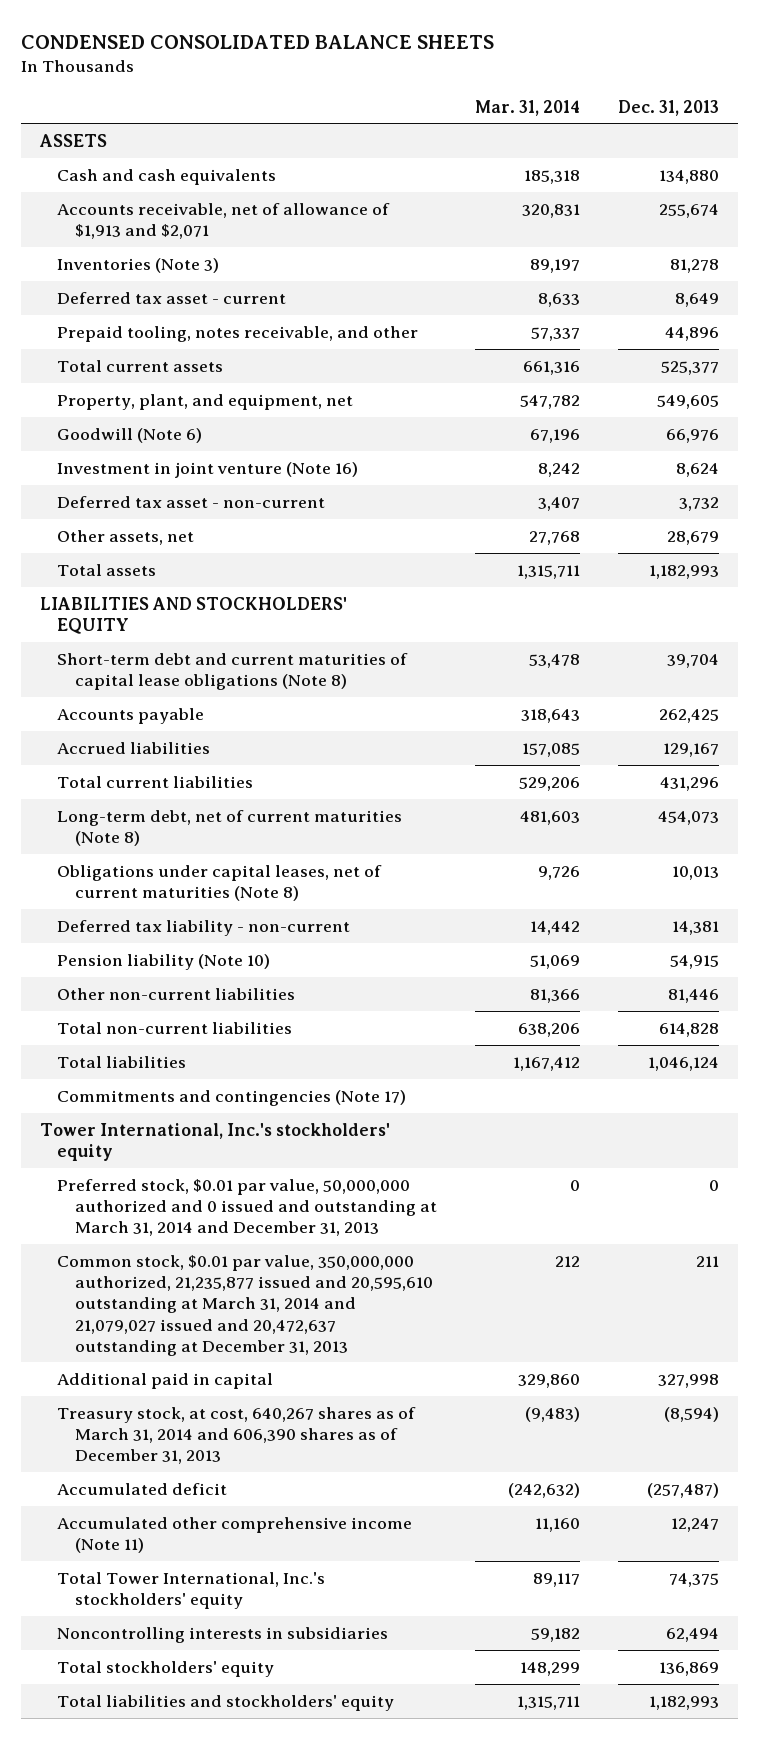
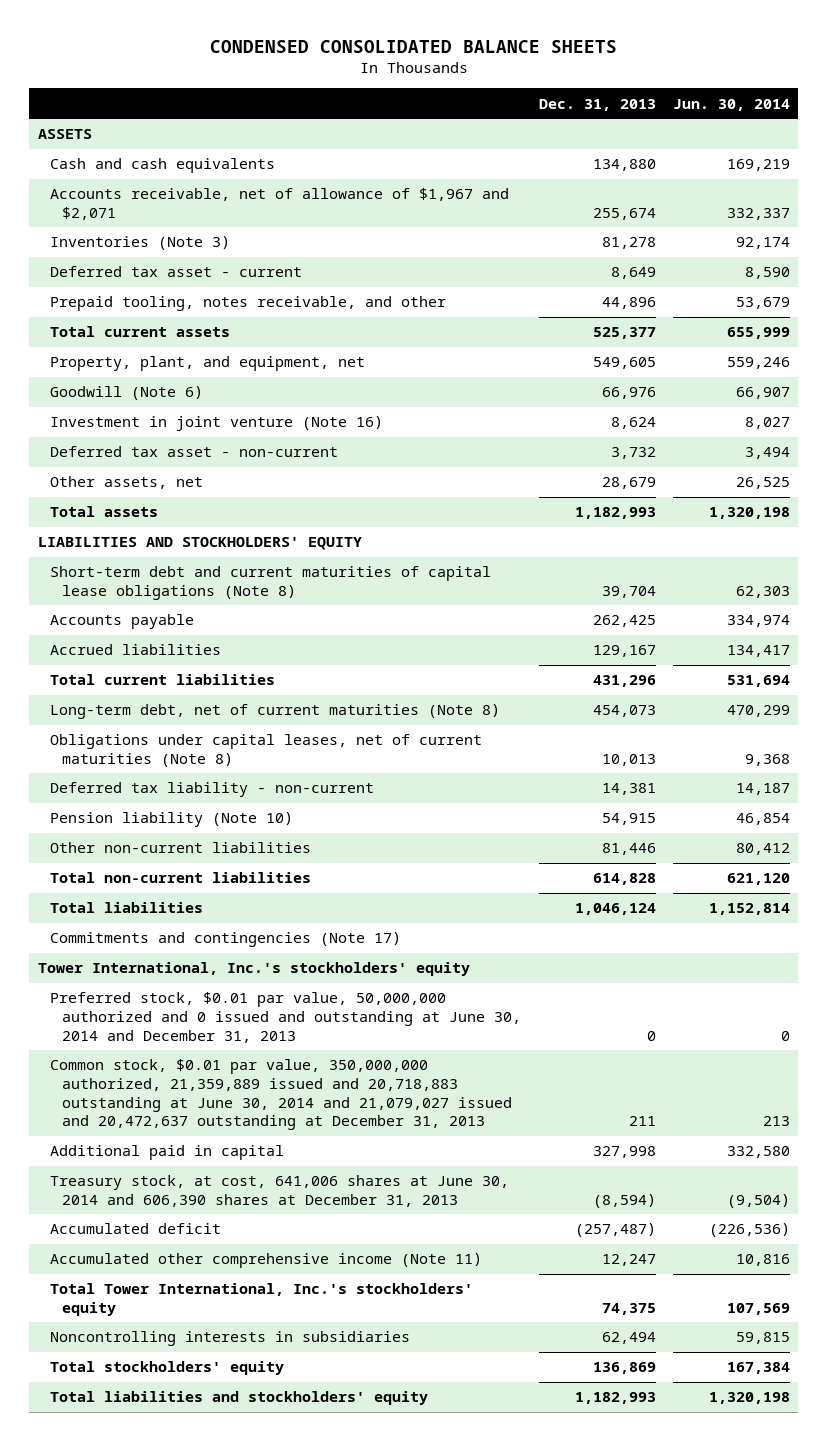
- | Mar. 31, 2014 | Dec. 31, 2013
+ | Dec. 31, 2013 | Jun. 30, 2014
- Accounts receivable, net of allowance of $1,913 and $2,071 | 320,831 | 255,674
+ Accounts receivable, net of allowance of $1,967 and $2,071 | 255,674 | 332,337
- Preferred stock, $0.01 par value, 50,000,000 authorized and 0 issued and outstanding at March 31, 2014 and December 31, 2013 | 0 | 0
- Common stock, $0.01 par value, 350,000,000 authorized, 21,235,877 issued and 20,595,610 outstanding at March 31, 2014 and 21,079,027 issued and 20,472,637 outstanding at December 31, 2013 | 212 | 211
+ Preferred stock, $0.01 par value, 50,000,000 authorized and 0 issued and outstanding at June 30, 2014 and December 31, 2013 | 0 | 0
+ Common stock, $0.01 par value, 350,000,000 authorized, 21,359,889 issued and 20,718,883 outstanding at June 30, 2014 and 21,079,027 issued and 20,472,637 outstanding at December 31, 2013 | 211 | 213
- Treasury stock, at cost, 640,267 shares as of March 31, 2014 and 606,390 shares as of December 31, 2013 | (9,483) | (8,594)
+ Treasury stock, at cost, 641,006 shares at June 30, 2014 and 606,390 shares at December 31, 2013 | (8,594) | (9,504)

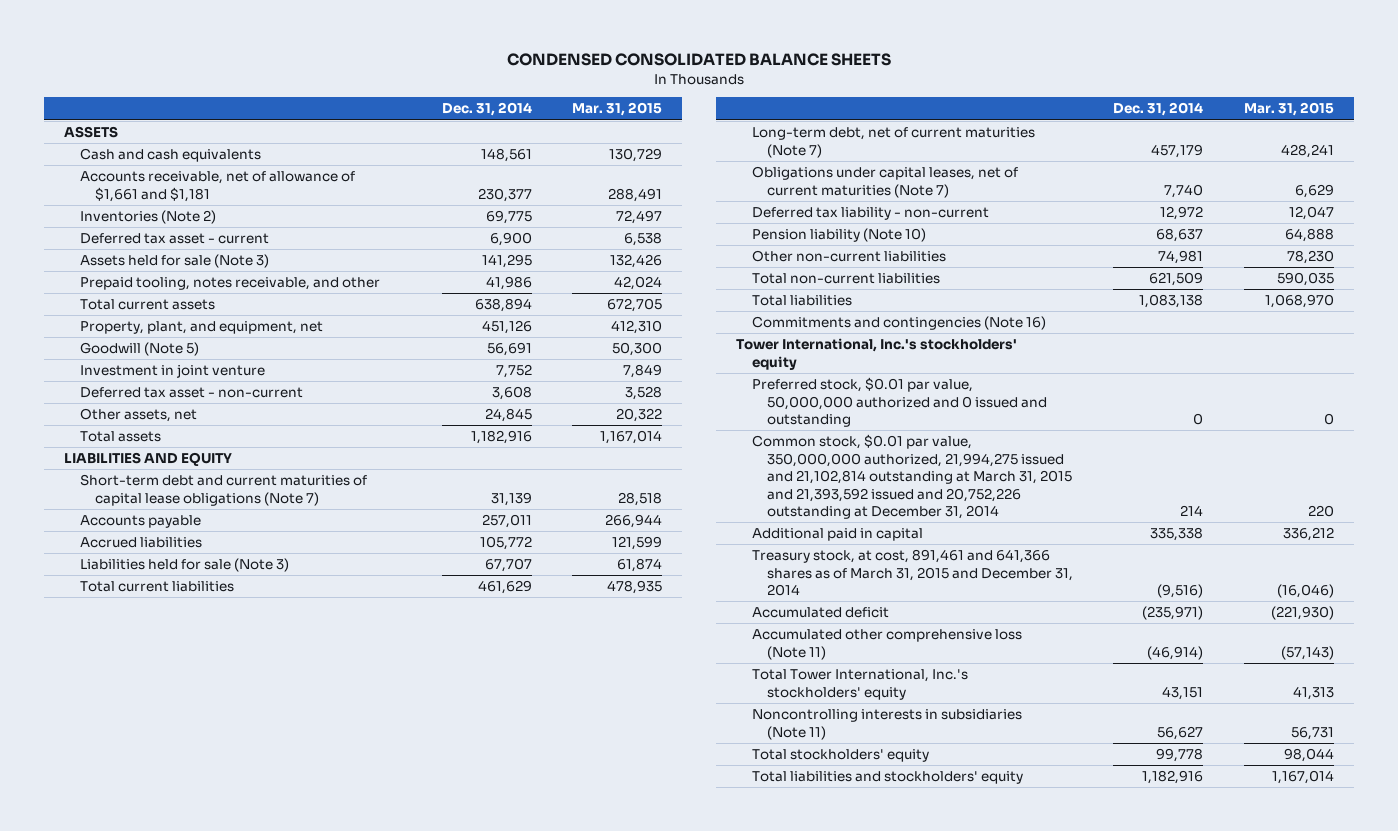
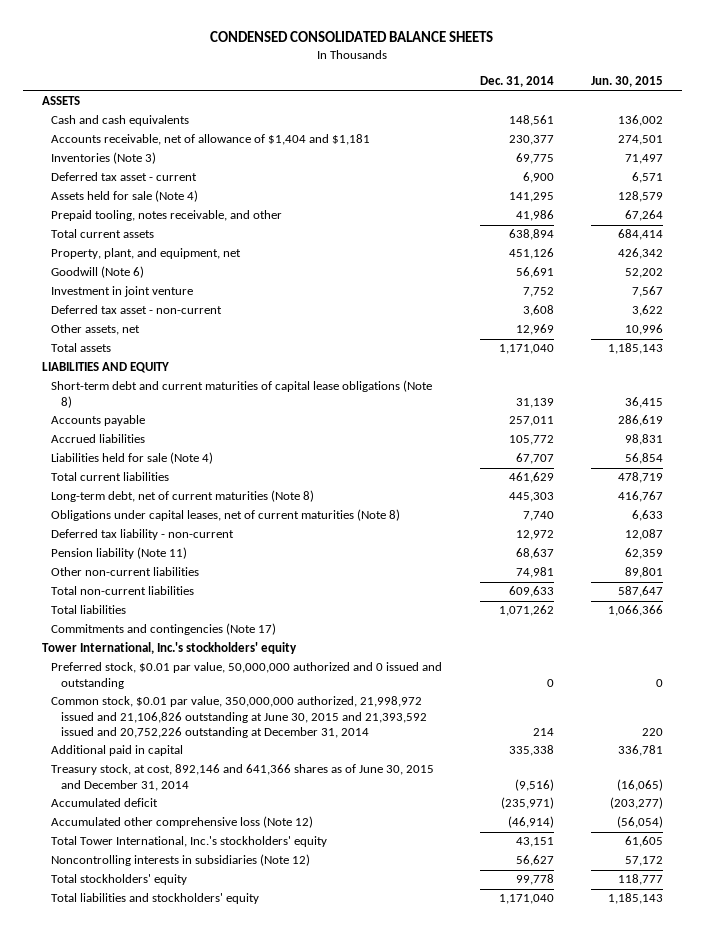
- | Dec. 31, 2014 | Mar. 31, 2015
+ | Dec. 31, 2014 | Jun. 30, 2015
- Accounts receivable, net of allowance of $1,661 and $1,181 | 230,377 | 288,491
- Inventories (Note 2) | 69,775 | 72,497
+ Accounts receivable, net of allowance of $1,404 and $1,181 | 230,377 | 274,501
+ Inventories (Note 3) | 69,775 | 71,497
- Assets held for sale (Note 3) | 141,295 | 132,426
+ Assets held for sale (Note 4) | 141,295 | 128,579
- Goodwill (Note 5) | 56,691 | 50,300
+ Goodwill (Note 6) | 56,691 | 52,202
- Other assets, net | 24,845 | 20,322
- Total assets | 1,182,916 | 1,167,014
+ Other assets, net | 12,969 | 10,996
+ Total assets | 1,171,040 | 1,185,143
- Short-term debt and current maturities of capital lease obligations (Note 7) | 31,139 | 28,518
+ Short-term debt and current maturities of capital lease obligations (Note 8) | 31,139 | 36,415
- Liabilities held for sale (Note 3) | 67,707 | 61,874
+ Liabilities held for sale (Note 4) | 67,707 | 56,854
- Long-term debt, net of current maturities (Note 7) | 457,179 | 428,241
- Obligations under capital leases, net of current maturities (Note 7) | 7,740 | 6,629
+ Long-term debt, net of current maturities (Note 8) | 445,303 | 416,767
+ Obligations under capital leases, net of current maturities (Note 8) | 7,740 | 6,633
- Pension liability (Note 10) | 68,637 | 64,888
+ Pension liability (Note 11) | 68,637 | 62,359
- Total non-current liabilities | 621,509 | 590,035
- Total liabilities | 1,083,138 | 1,068,970
- Commitments and contingencies (Note 16)
+ Total non-current liabilities | 609,633 | 587,647
+ Total liabilities | 1,071,262 | 1,066,366
+ Commitments and contingencies (Note 17)
- Common stock, $0.01 par value, 350,000,000 authorized, 21,994,275 issued and 21,102,814 outstanding at March 31, 2015 and 21,393,592 issued and 20,752,226 outstanding at December 31, 2014 | 214 | 220
+ Common stock, $0.01 par value, 350,000,000 authorized, 21,998,972 issued and 21,106,826 outstanding at June 30, 2015 and 21,393,592 issued and 20,752,226 outstanding at December 31, 2014 | 214 | 220
- Treasury stock, at cost, 891,461 and 641,366 shares as of March 31, 2015 and December 31, 2014 | (9,516) | (16,046)
+ Treasury stock, at cost, 892,146 and 641,366 shares as of June 30, 2015 and December 31, 2014 | (9,516) | (16,065)
- Accumulated other comprehensive loss (Note 11) | (46,914) | (57,143)
+ Accumulated other comprehensive loss (Note 12) | (46,914) | (56,054)
- Noncontrolling interests in subsidiaries (Note 11) | 56,627 | 56,731
+ Noncontrolling interests in subsidiaries (Note 12) | 56,627 | 57,172
- Total liabilities and stockholders' equity | 1,182,916 | 1,167,014
+ Total liabilities and stockholders' equity | 1,171,040 | 1,185,143

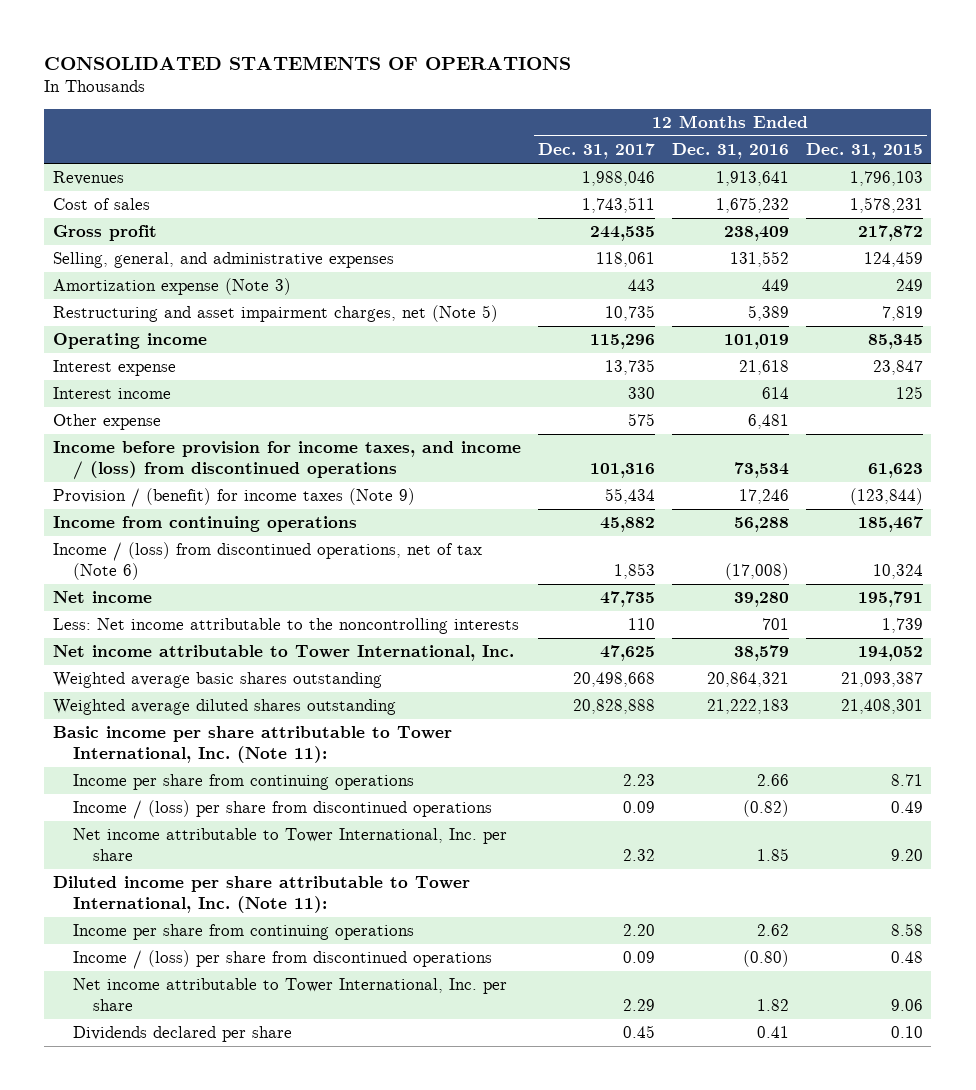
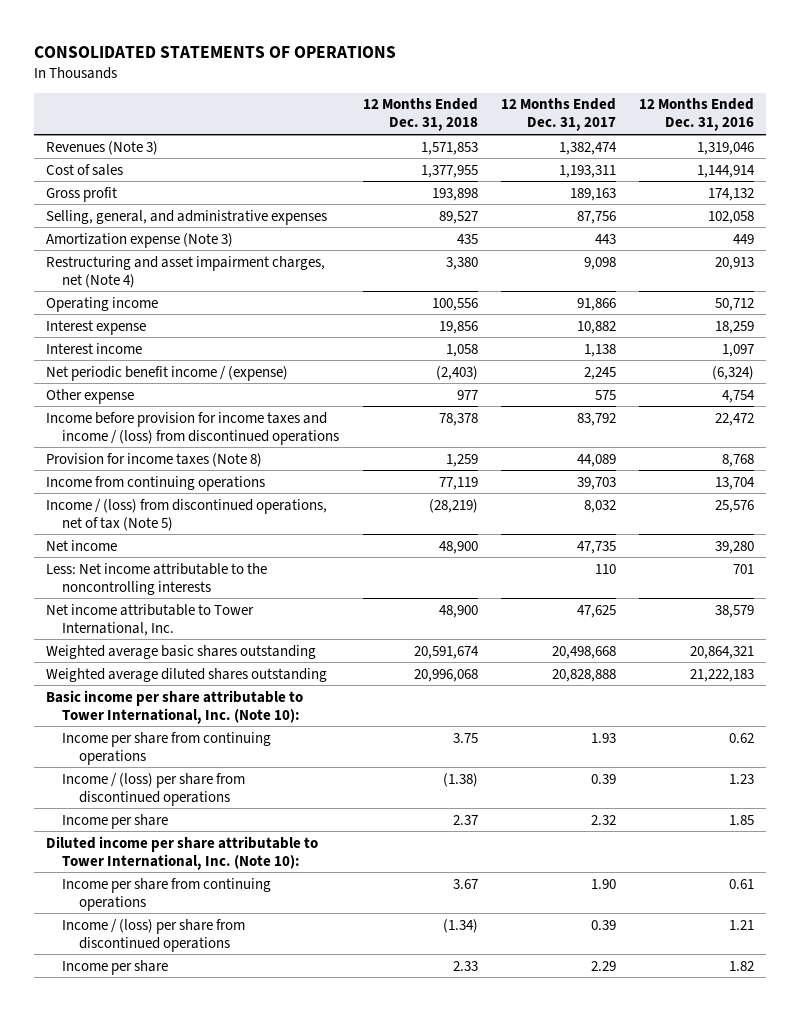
- | 12 Months Ended Dec. 31, 2017 | 12 Months Ended Dec. 31, 2016 | 12 Months Ended Dec. 31, 2015
+ | 12 Months Ended Dec. 31, 2018 | 12 Months Ended Dec. 31, 2017 | 12 Months Ended Dec. 31, 2016
- Revenues | 1,988,046 | 1,913,641 | 1,796,103
- Cost of sales | 1,743,511 | 1,675,232 | 1,578,231
- Gross profit | 244,535 | 238,409 | 217,872
- Selling, general, and administrative expenses | 118,061 | 131,552 | 124,459
+ Revenues (Note 3) | 1,571,853 | 1,382,474 | 1,319,046
+ Cost of sales | 1,377,955 | 1,193,311 | 1,144,914
+ Gross profit | 193,898 | 189,163 | 174,132
+ Selling, general, and administrative expenses | 89,527 | 87,756 | 102,058
- Restructuring and asset impairment charges, net (Note 5) | 10,735 | 5,389 | 7,819
- Operating income | 115,296 | 101,019 | 85,345
- Interest expense | 13,735 | 21,618 | 23,847
- Interest income | 330 | 614 | 125
- Other expense | 575 | 6,481 |
- Income before provision for income taxes, and income / (loss) from discontinued operations | 101,316 | 73,534 | 61,623
- Provision / (benefit) for income taxes (Note 9) | 55,434 | 17,246 | (123,844)
- Income from continuing operations | 45,882 | 56,288 | 185,467
- Income / (loss) from discontinued operations, net of tax (Note 6) | 1,853 | (17,008) | 10,324
+ Restructuring and asset impairment charges, net (Note 4) | 3,380 | 9,098 | 20,913
+ Operating income | 100,556 | 91,866 | 50,712
+ Interest expense | 19,856 | 10,882 | 18,259
+ Interest income | 1,058 | 1,138 | 1,097
+ Net periodic benefit income / (expense) | (2,403) | 2,245 | (6,324)
+ Other expense | 977 | 575 | 4,754
+ Income before provision for income taxes and income / (loss) from discontinued operations | 78,378 | 83,792 | 22,472
+ Provision for income taxes (Note 8) | 1,259 | 44,089 | 8,768
+ Income from continuing operations | 77,119 | 39,703 | 13,704
+ Income / (loss) from discontinued operations, net of tax (Note 5) | (28,219) | 8,032 | 25,576
- Basic income per share attributable to Tower International, Inc. (Note 11):
- Income per share from continuing operations | 2.23 | 2.66 | 8.71
- Income / (loss) per share from discontinued operations | 0.09 | (0.82) | 0.49
- Net income attributable to Tower International, Inc. per share | 2.32 | 1.85 | 9.20
- Diluted income per share attributable to Tower International, Inc. (Note 11):
- Income per share from continuing operations | 2.20 | 2.62 | 8.58
- Income / (loss) per share from discontinued operations | 0.09 | (0.80) | 0.48
- Net income attributable to Tower International, Inc. per share | 2.29 | 1.82 | 9.06
- Dividends declared per share | 0.45 | 0.41 | 0.10
+ Basic income per share attributable to Tower International, Inc. (Note 10):
+ Income per share from continuing operations | 3.75 | 1.93 | 0.62
+ Income / (loss) per share from discontinued operations | (1.38) | 0.39 | 1.23
+ Income per share | 2.37 | 2.32 | 1.85
+ Diluted income per share attributable to Tower International, Inc. (Note 10):
+ Income per share from continuing operations | 3.67 | 1.90 | 0.61
+ Income / (loss) per share from discontinued operations | (1.34) | 0.39 | 1.21
+ Income per share | 2.33 | 2.29 | 1.82

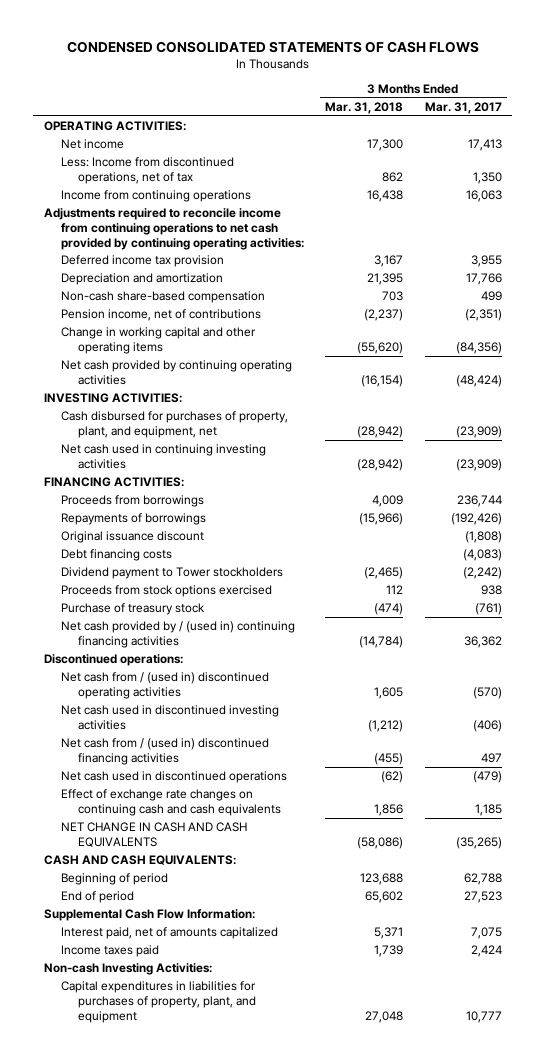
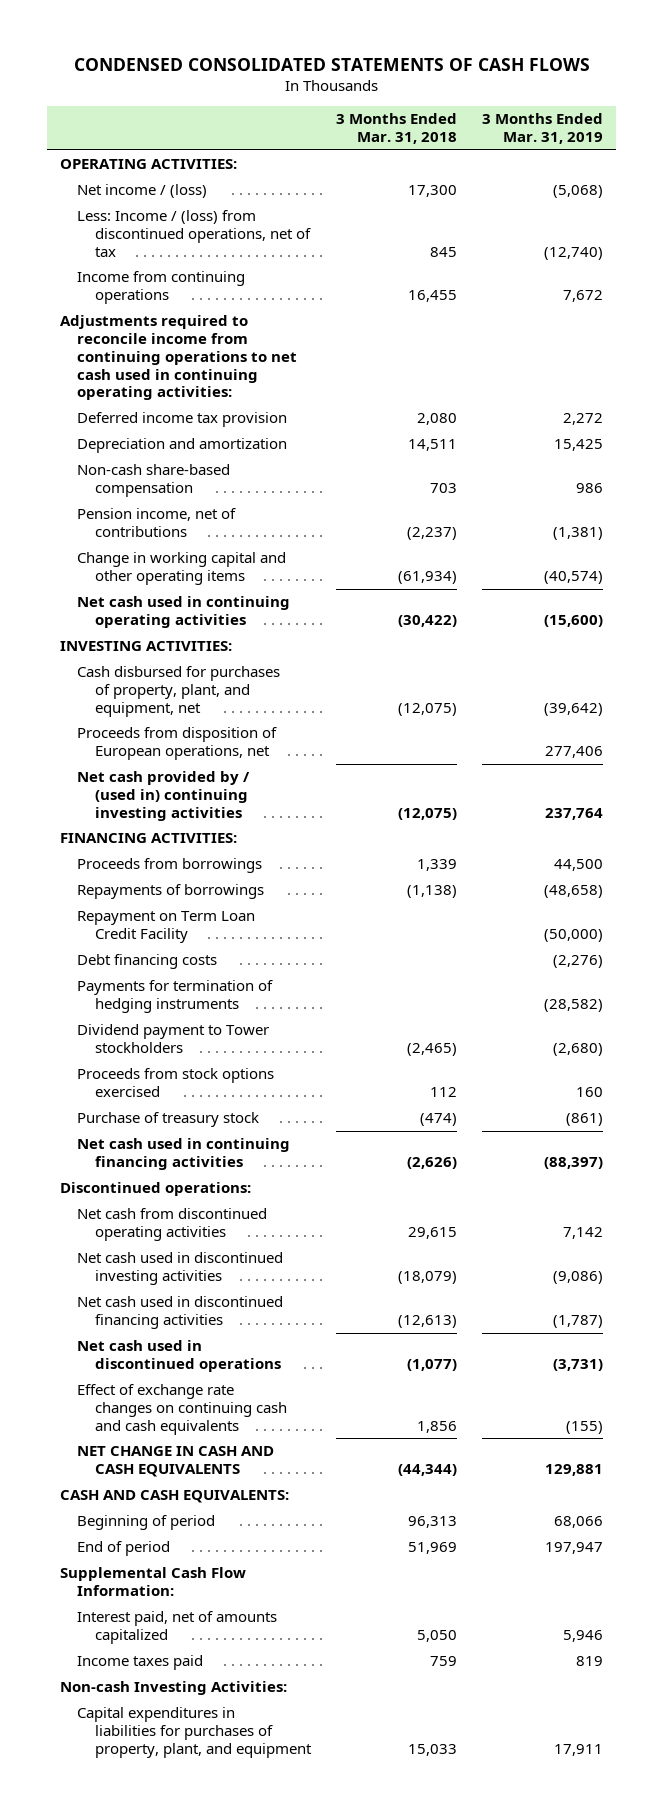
- | 3 Months Ended Mar. 31, 2018 | 3 Months Ended Mar. 31, 2017
+ | 3 Months Ended Mar. 31, 2018 | 3 Months Ended Mar. 31, 2019
- Net income | 17,300 | 17,413
- Less: Income from discontinued operations, net of tax | 862 | 1,350
- Income from continuing operations | 16,438 | 16,063
- Adjustments required to reconcile income from continuing operations to net cash provided by continuing operating activities:
- Deferred income tax provision | 3,167 | 3,955
- Depreciation and amortization | 21,395 | 17,766
+ Net income / (loss) | 17,300 | (5,068)
+ Less: Income / (loss) from discontinued operations, net of tax | 845 | (12,740)
+ Income from continuing operations | 16,455 | 7,672
+ Adjustments required to reconcile income from continuing operations to net cash used in continuing operating activities:
+ Deferred income tax provision | 2,080 | 2,272
+ Depreciation and amortization | 14,511 | 15,425
- Change in working capital and other operating items | (55,620) | (84,356)
- Net cash provided by continuing operating activities | (16,154) | (48,424)
+ Change in working capital and other operating items | (61,934) | (40,574)
+ Net cash used in continuing operating activities | (30,422) | (15,600)
- Cash disbursed for purchases of property, plant, and equipment, net | (28,942) | (23,909)
- Net cash used in continuing investing activities | (28,942) | (23,909)
+ Cash disbursed for purchases of property, plant, and equipment, net | (12,075) | (39,642)
+ Proceeds from disposition of European operations, net | | 277,406
+ Net cash provided by / (used in) continuing investing activities | (12,075) | 237,764
- Proceeds from borrowings | 4,009 | 236,744
- Repayments of borrowings | (15,966) | (192,426)
- Original issuance discount | | (1,808)
+ Proceeds from borrowings | 1,339 | 44,500
+ Repayments of borrowings | (1,138) | (48,658)
+ Repayment on Term Loan Credit Facility | | (50,000)
+ Payments for termination of hedging instruments | | (28,582)
- Net cash provided by / (used in) continuing financing activities | (14,784) | 36,362
+ Net cash used in continuing financing activities | (2,626) | (88,397)
- Net cash from / (used in) discontinued operating activities | 1,605 | (570)
- Net cash used in discontinued investing activities | (1,212) | (406)
- Net cash from / (used in) discontinued financing activities | (455) | 497
- Net cash used in discontinued operations | (62) | (479)
+ Net cash from discontinued operating activities | 29,615 | 7,142
+ Net cash used in discontinued investing activities | (18,079) | (9,086)
+ Net cash used in discontinued financing activities | (12,613) | (1,787)
+ Net cash used in discontinued operations | (1,077) | (3,731)
- NET CHANGE IN CASH AND CASH EQUIVALENTS | (58,086) | (35,265)
+ NET CHANGE IN CASH AND CASH EQUIVALENTS | (44,344) | 129,881
- Beginning of period | 123,688 | 62,788
- End of period | 65,602 | 27,523
+ Beginning of period | 96,313 | 68,066
+ End of period | 51,969 | 197,947
- Interest paid, net of amounts capitalized | 5,371 | 7,075
- Income taxes paid | 1,739 | 2,424
+ Interest paid, net of amounts capitalized | 5,050 | 5,946
+ Income taxes paid | 759 | 819
- Capital expenditures in liabilities for purchases of property, plant, and equipment | 27,048 | 10,777
+ Capital expenditures in liabilities for purchases of property, plant, and equipment | 15,033 | 17,911

